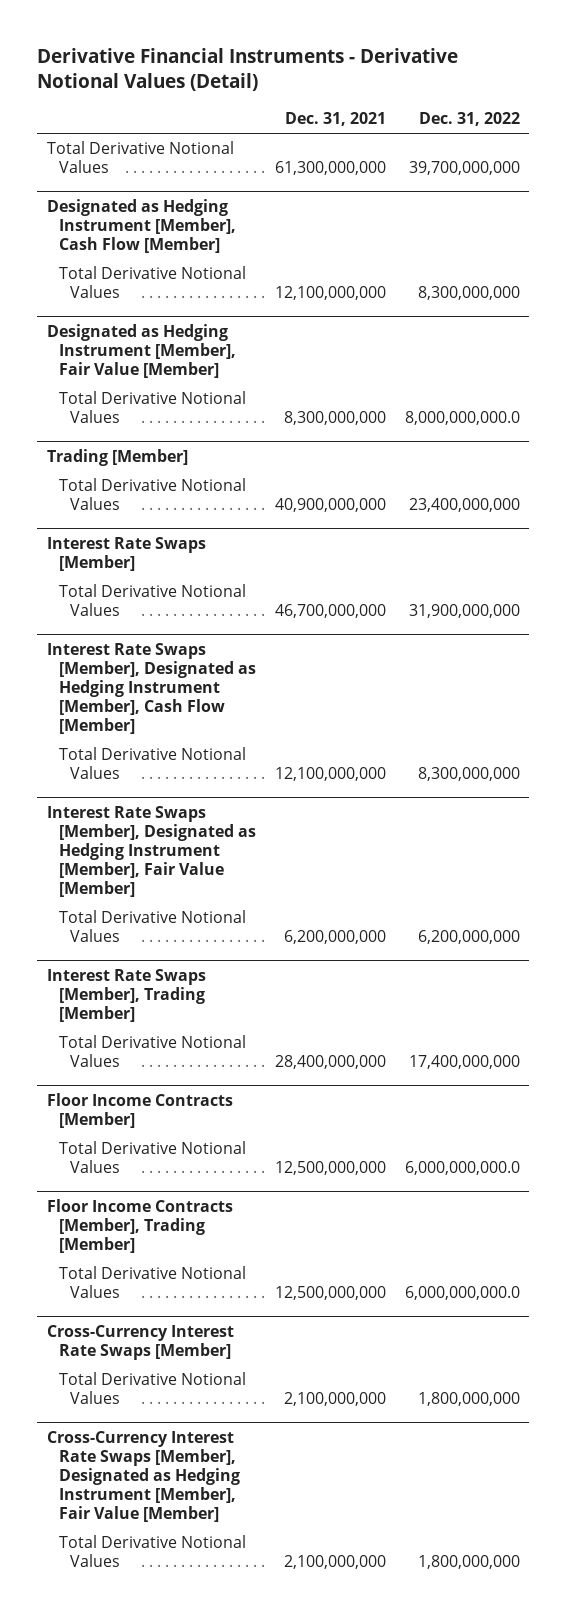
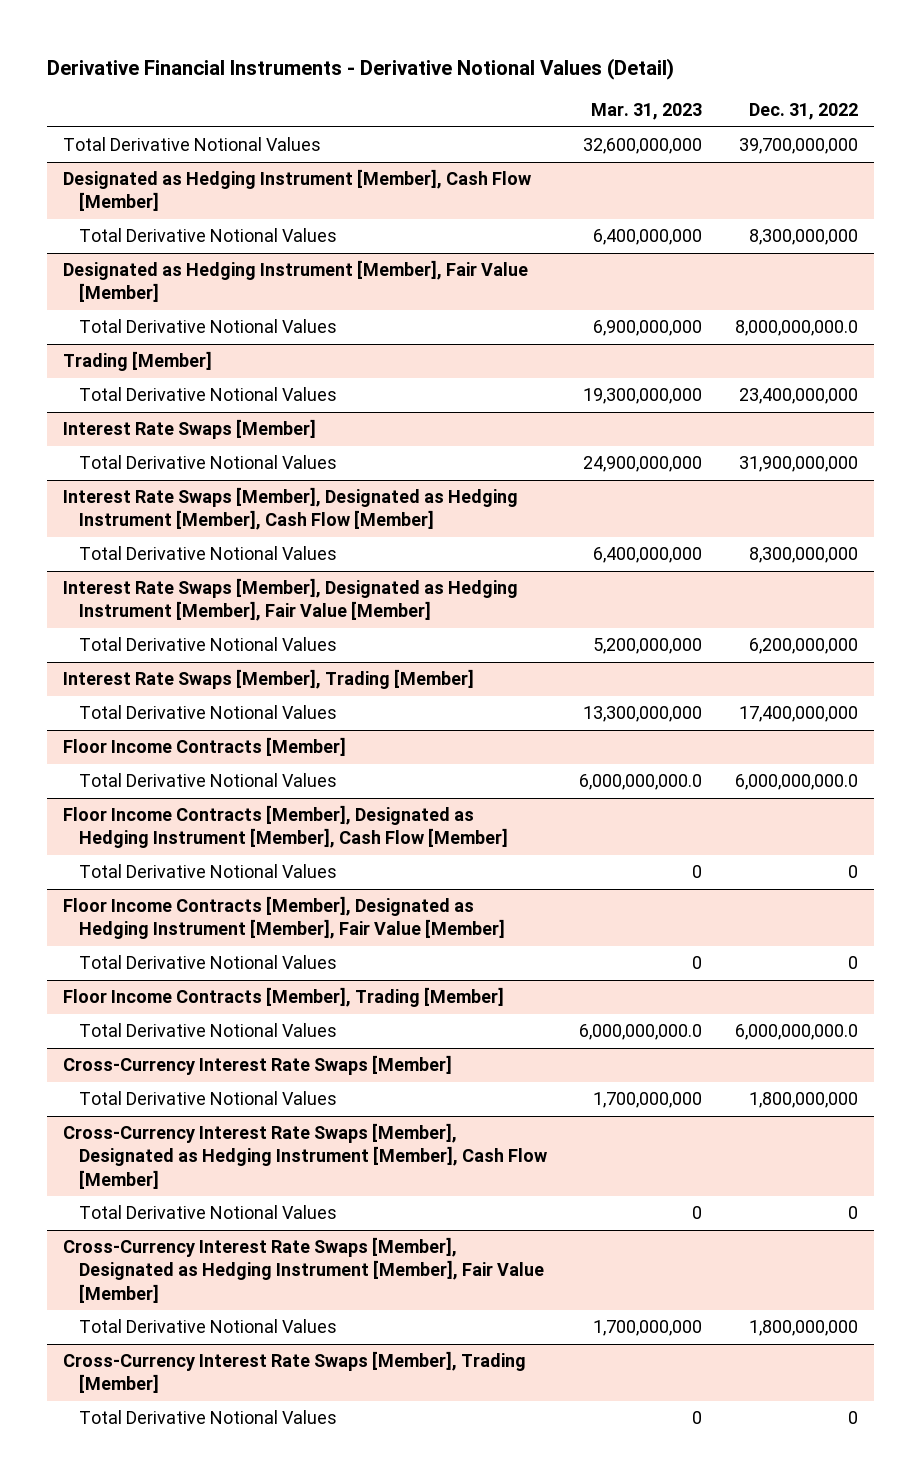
- | Dec. 31, 2021 | Dec. 31, 2022
+ | Mar. 31, 2023 | Dec. 31, 2022
+ Floor Income Contracts [Member], Designated as Hedging Instrument [Member], Cash Flow [Member]
+ Total Derivative Notional Values | 0 | 0
+ Floor Income Contracts [Member], Designated as Hedging Instrument [Member], Fair Value [Member]
+ Total Derivative Notional Values | 0 | 0
+ Cross-Currency Interest Rate Swaps [Member], Designated as Hedging Instrument [Member], Cash Flow [Member]
+ Total Derivative Notional Values | 0 | 0
+ Cross-Currency Interest Rate Swaps [Member], Trading [Member]
+ Total Derivative Notional Values | 0 | 0

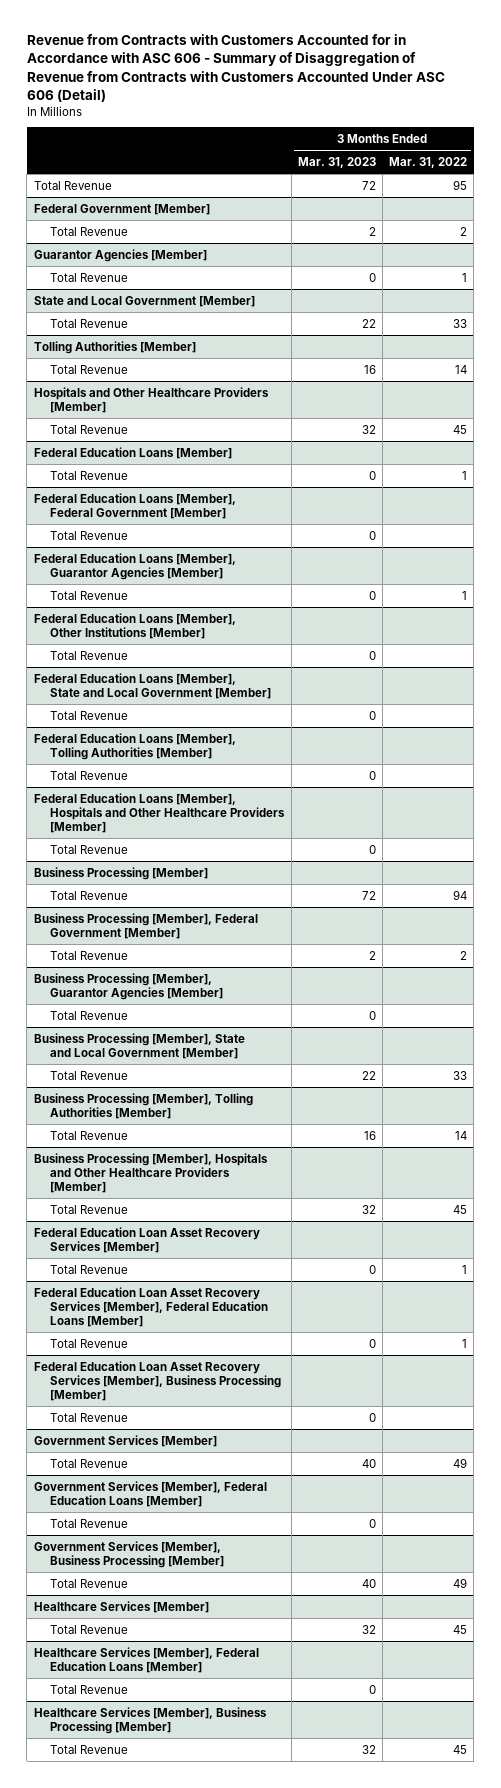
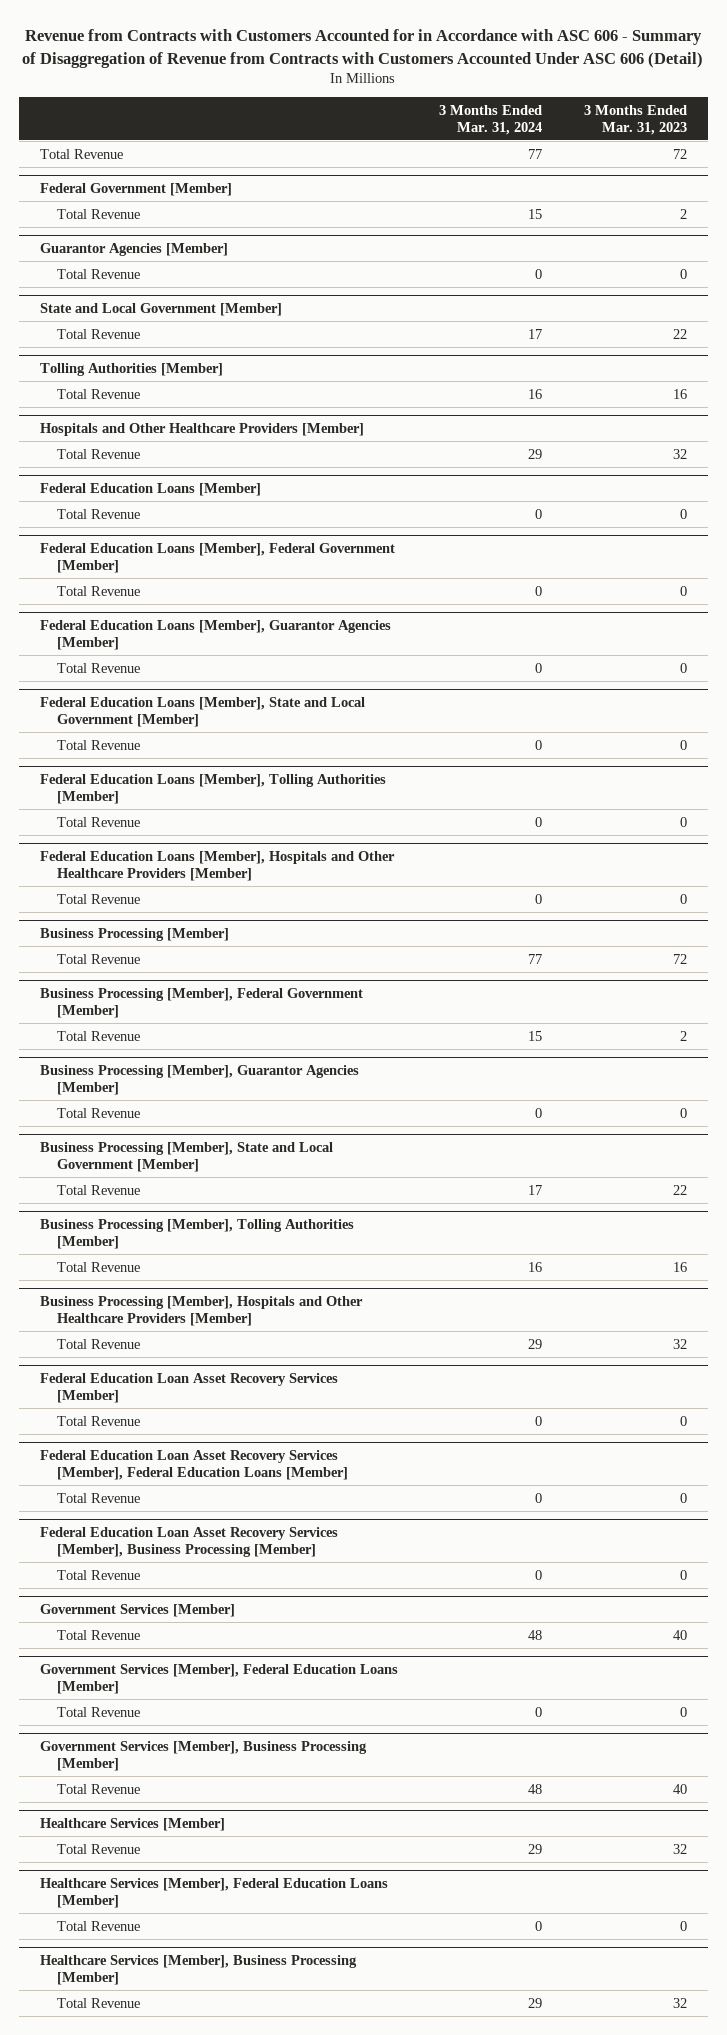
- | 3 Months Ended Mar. 31, 2023 | 3 Months Ended Mar. 31, 2022
+ | 3 Months Ended Mar. 31, 2024 | 3 Months Ended Mar. 31, 2023
- Federal Education Loans [Member], Other Institutions [Member]
- Total Revenue | 0 |

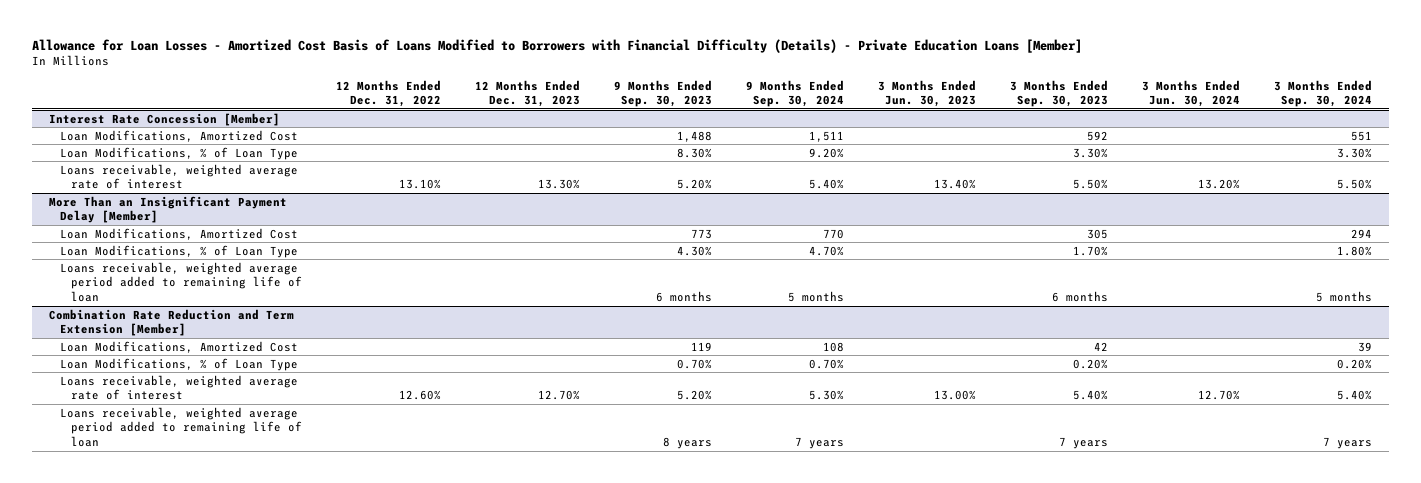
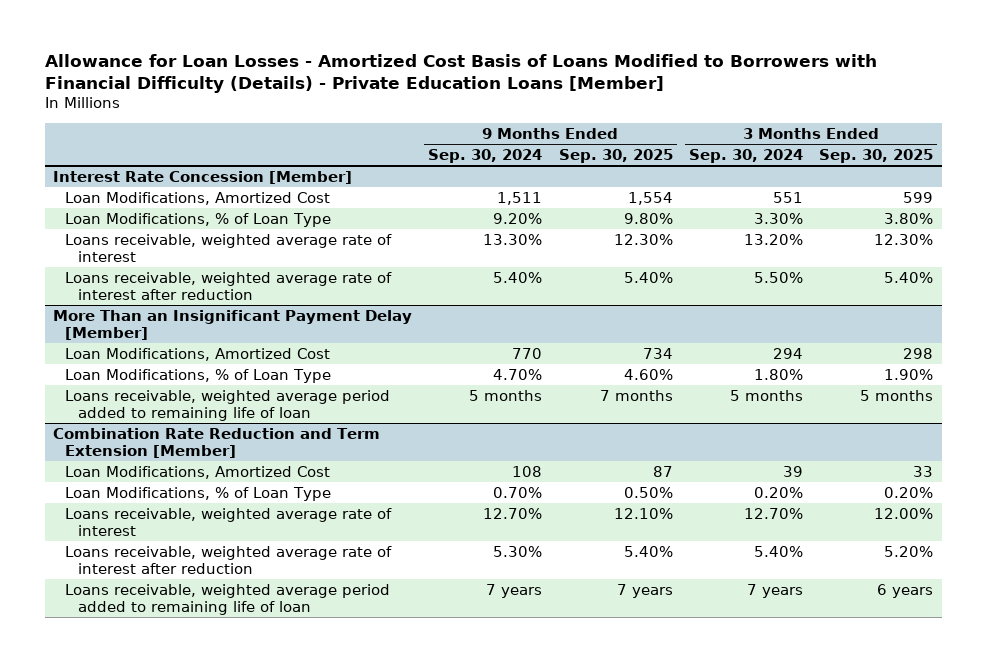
- | 12 Months Ended Dec. 31, 2022 | 12 Months Ended Dec. 31, 2023 | 9 Months Ended Sep. 30, 2023 | 9 Months Ended Sep. 30, 2024 | 3 Months Ended Jun. 30, 2023 | 3 Months Ended Sep. 30, 2023 | 3 Months Ended Jun. 30, 2024 | 3 Months Ended Sep. 30, 2024
+ | 9 Months Ended Sep. 30, 2024 | 9 Months Ended Sep. 30, 2025 | 3 Months Ended Sep. 30, 2024 | 3 Months Ended Sep. 30, 2025
@ Interest Rate Concession [Member]
- Loans receivable, weighted average rate of interest | 13.10% | 13.30% | 5.20% | 5.40% | 13.40% | 5.50% | 13.20% | 5.50%
+ Loans receivable, weighted average rate of interest | 13.30% | 12.30% | 13.20% | 12.30%
+ Loans receivable, weighted average rate of interest after reduction | 5.40% | 5.40% | 5.50% | 5.40%
@ Combination Rate Reduction and Term Extension [Member]
- Loans receivable, weighted average rate of interest | 12.60% | 12.70% | 5.20% | 5.30% | 13.00% | 5.40% | 12.70% | 5.40%
+ Loans receivable, weighted average rate of interest | 12.70% | 12.10% | 12.70% | 12.00%
+ Loans receivable, weighted average rate of interest after reduction | 5.30% | 5.40% | 5.40% | 5.20%

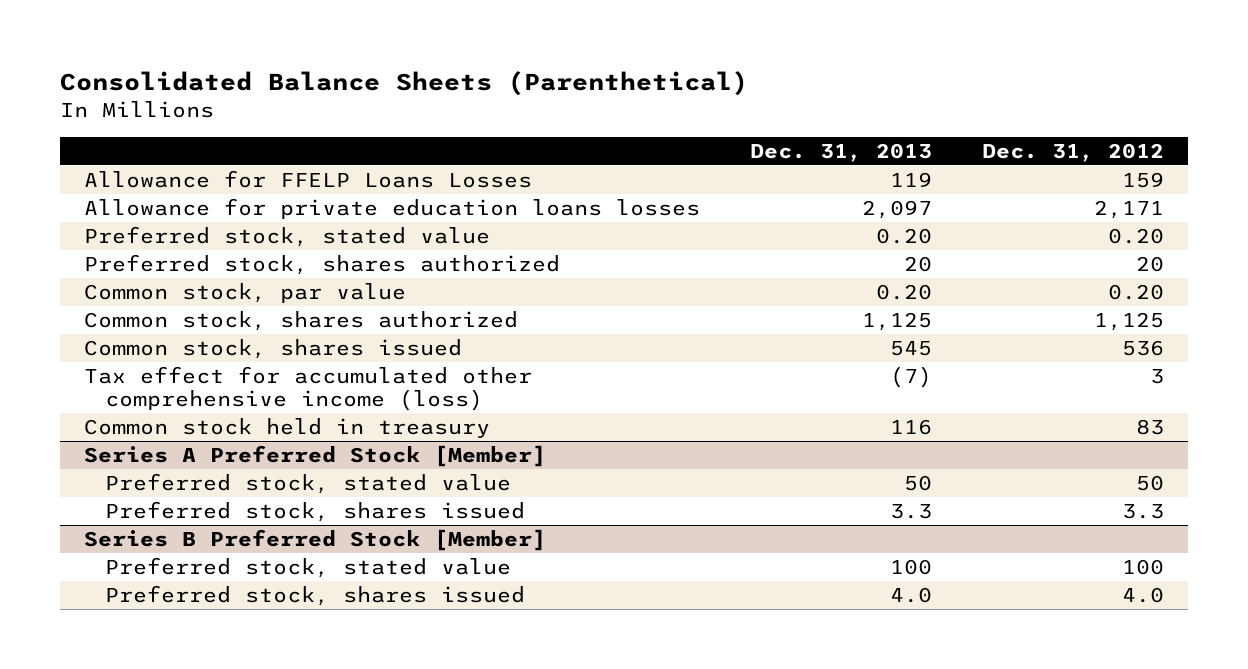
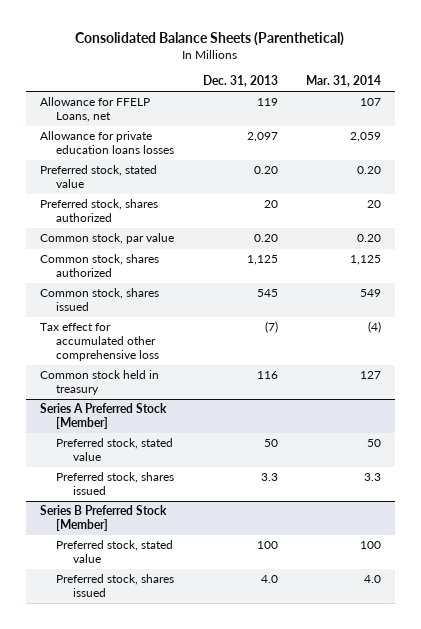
- | Dec. 31, 2013 | Dec. 31, 2012
+ | Dec. 31, 2013 | Mar. 31, 2014
- Allowance for FFELP Loans Losses | 119 | 159
+ Allowance for FFELP Loans, net | 119 | 107
- Tax effect for accumulated other comprehensive income (loss) | (7) | 3
+ Tax effect for accumulated other comprehensive loss | (7) | (4)

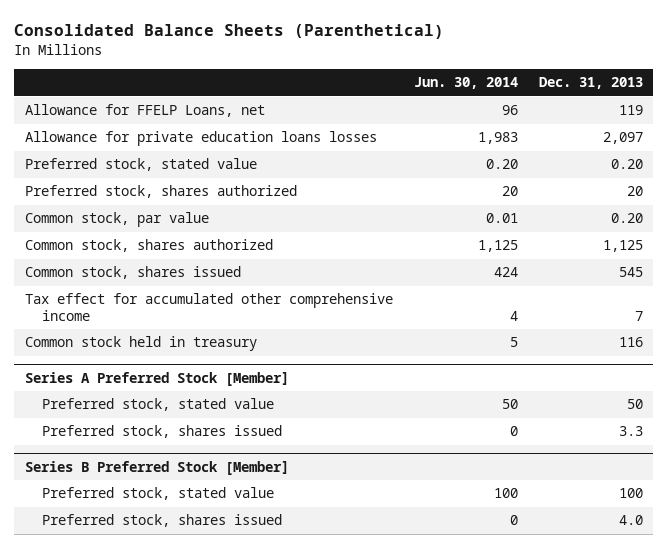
- | Dec. 31, 2013 | Mar. 31, 2014
+ | Jun. 30, 2014 | Dec. 31, 2013
- Tax effect for accumulated other comprehensive loss | (7) | (4)
+ Tax effect for accumulated other comprehensive income | 4 | 7

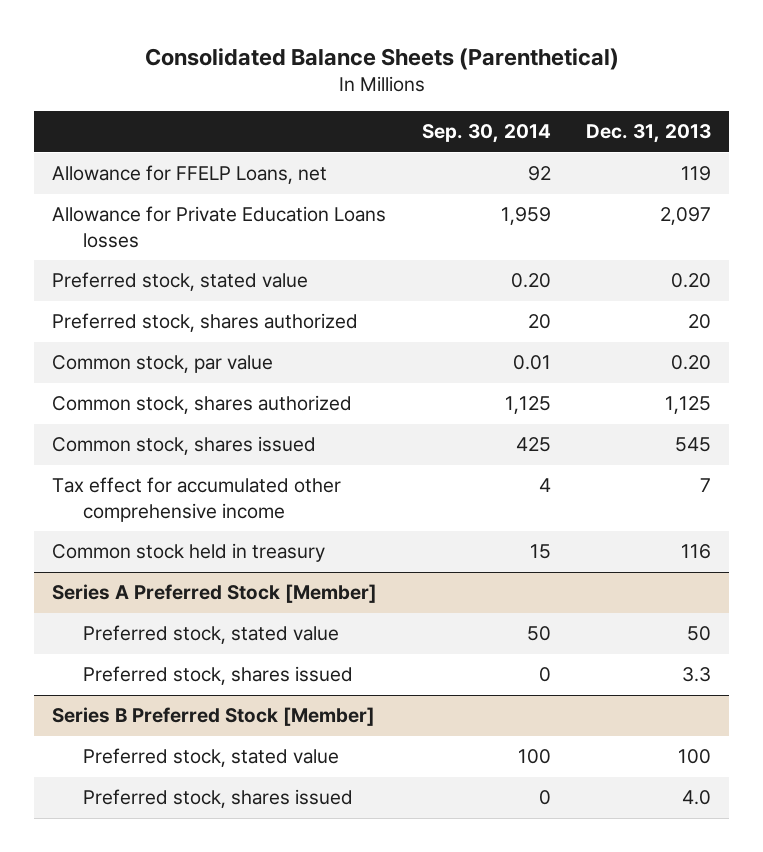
- | Jun. 30, 2014 | Dec. 31, 2013
+ | Sep. 30, 2014 | Dec. 31, 2013
- Allowance for private education loans losses | 1,983 | 2,097
+ Allowance for Private Education Loans losses | 1,959 | 2,097

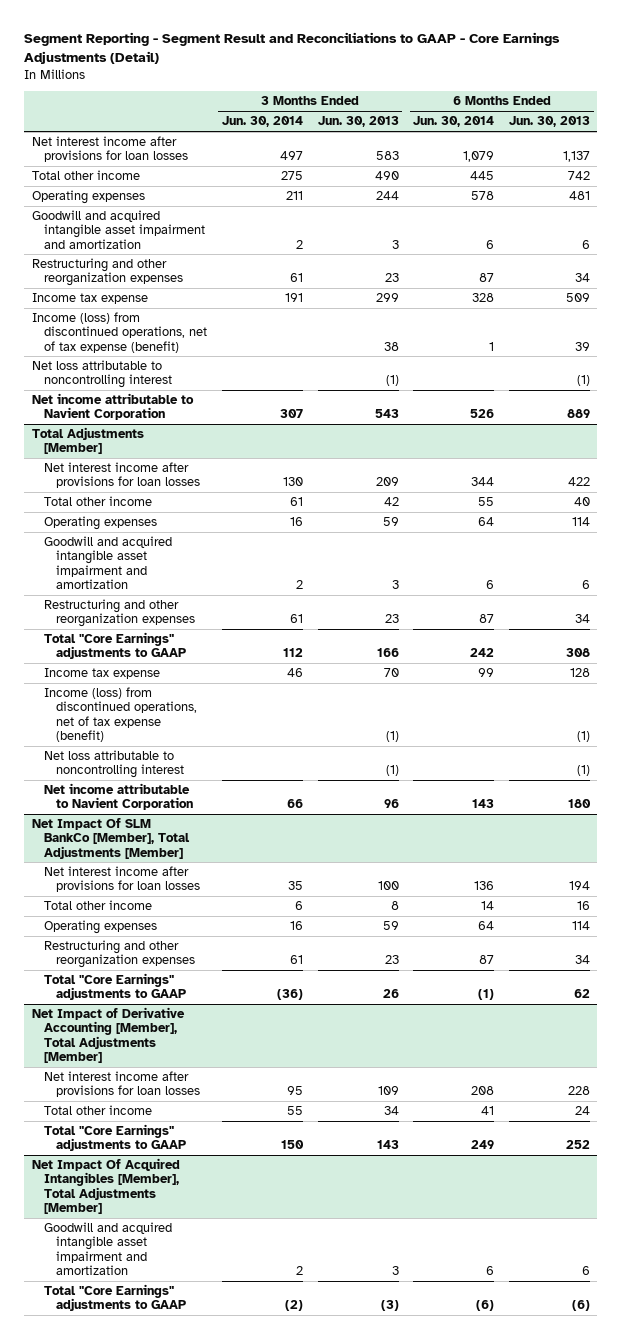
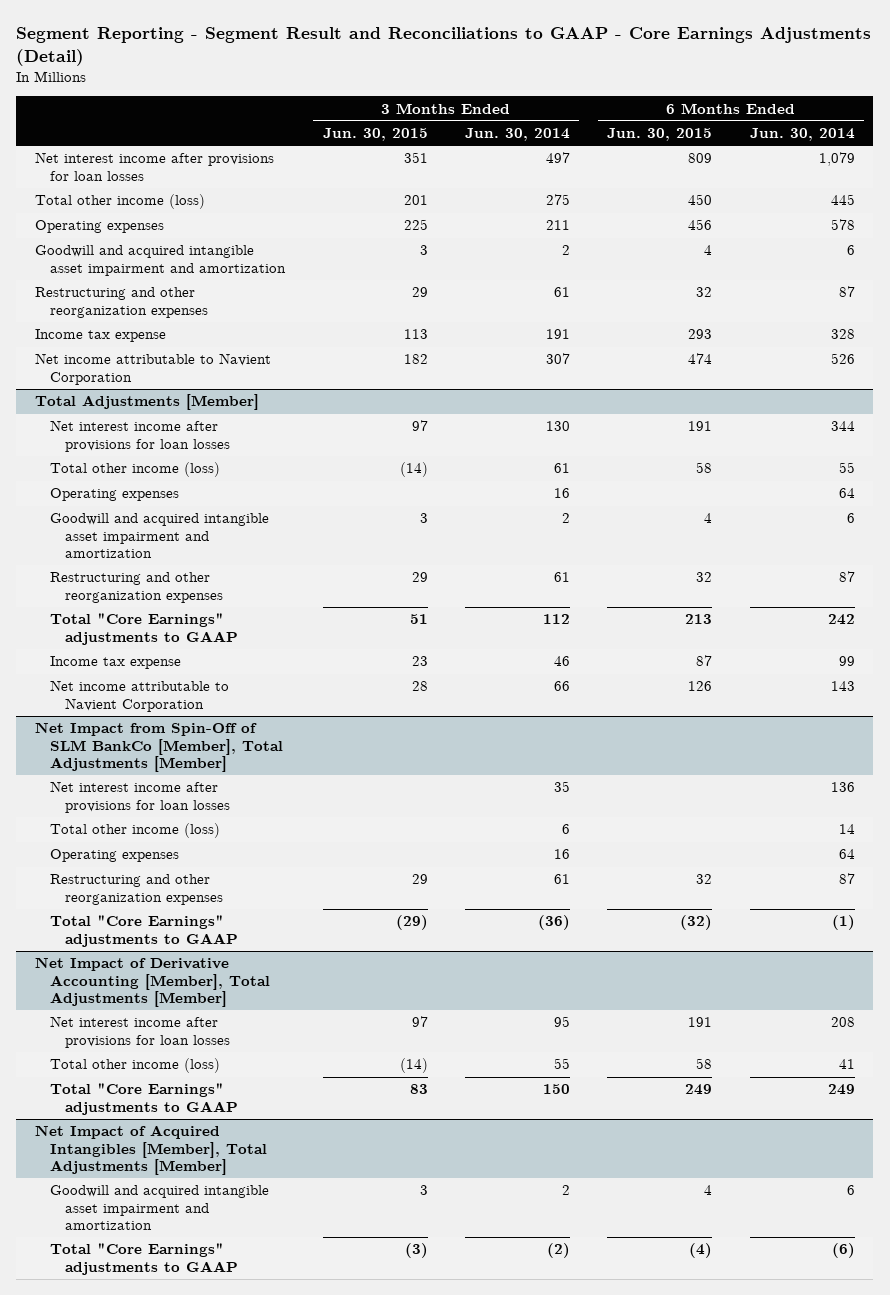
- | 3 Months Ended Jun. 30, 2014 | 3 Months Ended Jun. 30, 2013 | 6 Months Ended Jun. 30, 2014 | 6 Months Ended Jun. 30, 2013
+ | 3 Months Ended Jun. 30, 2015 | 3 Months Ended Jun. 30, 2014 | 6 Months Ended Jun. 30, 2015 | 6 Months Ended Jun. 30, 2014
- Total other income | 275 | 490 | 445 | 742
+ Total other income (loss) | 201 | 275 | 450 | 445
- Income (loss) from discontinued operations, net of tax expense (benefit) | | 38 | 1 | 39
- Net loss attributable to noncontrolling interest | | (1) | | (1)
@ Total Adjustments [Member]
- Total other income | 61 | 42 | 55 | 40
+ Total other income (loss) | (14) | 61 | 58 | 55
- Income (loss) from discontinued operations, net of tax expense (benefit) | | (1) | | (1)
- Net loss attributable to noncontrolling interest | | (1) | | (1)
- Net Impact Of SLM BankCo [Member], Total Adjustments [Member]
+ Net Impact from Spin-Off of SLM BankCo [Member], Total Adjustments [Member]
- Total other income | 6 | 8 | 14 | 16
+ Total other income (loss) | | 6 | | 14
@ Net Impact of Derivative Accounting [Member], Total Adjustments [Member]
- Total other income | 55 | 34 | 41 | 24
+ Total other income (loss) | (14) | 55 | 58 | 41
- Net Impact Of Acquired Intangibles [Member], Total Adjustments [Member]
+ Net Impact of Acquired Intangibles [Member], Total Adjustments [Member]

